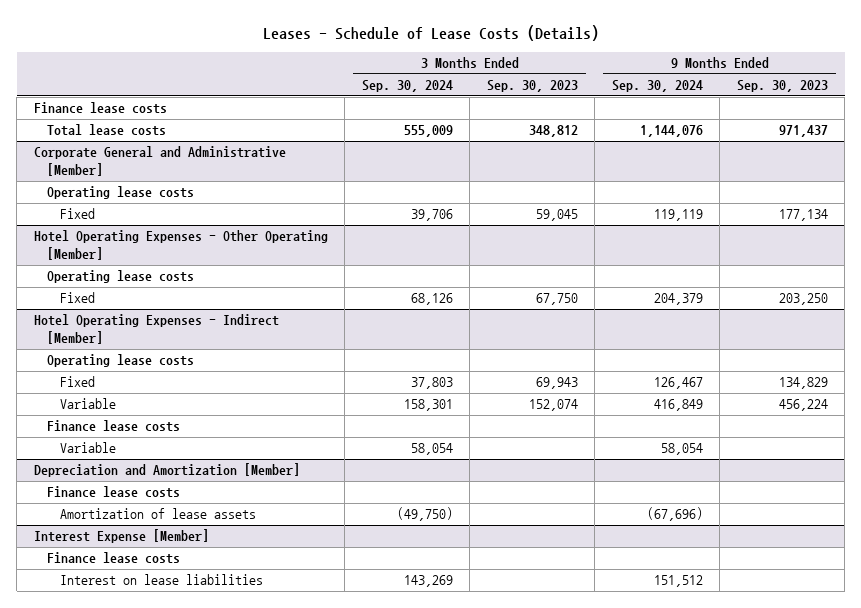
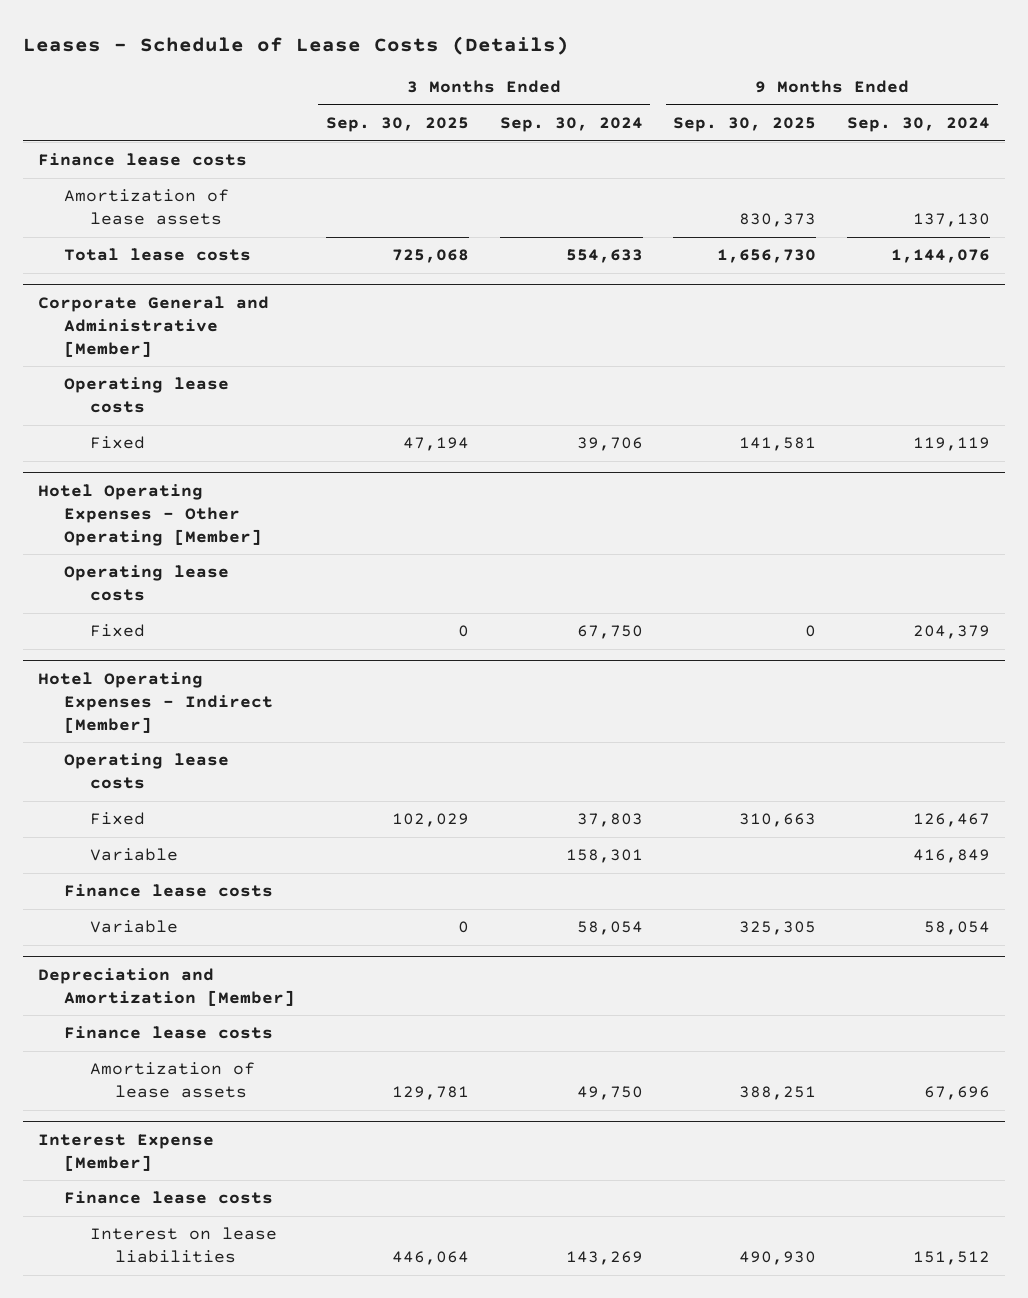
- | 3 Months Ended Sep. 30, 2024 | 3 Months Ended Sep. 30, 2023 | 9 Months Ended Sep. 30, 2024 | 9 Months Ended Sep. 30, 2023
+ | 3 Months Ended Sep. 30, 2025 | 3 Months Ended Sep. 30, 2024 | 9 Months Ended Sep. 30, 2025 | 9 Months Ended Sep. 30, 2024
- Total lease costs | 555,009 | 348,812 | 1,144,076 | 971,437
+ Amortization of lease assets | | | 830,373 | 137,130
+ Total lease costs | 725,068 | 554,633 | 1,656,730 | 1,144,076
@ Hotel Operating Expenses - Other Operating [Member]
- Fixed | 68,126 | 67,750 | 204,379 | 203,250
+ Fixed | 0 | 67,750 | 0 | 204,379
@ Depreciation and Amortization [Member]
- Amortization of lease assets | (49,750) | | (67,696) |
+ Amortization of lease assets | 129,781 | 49,750 | 388,251 | 67,696

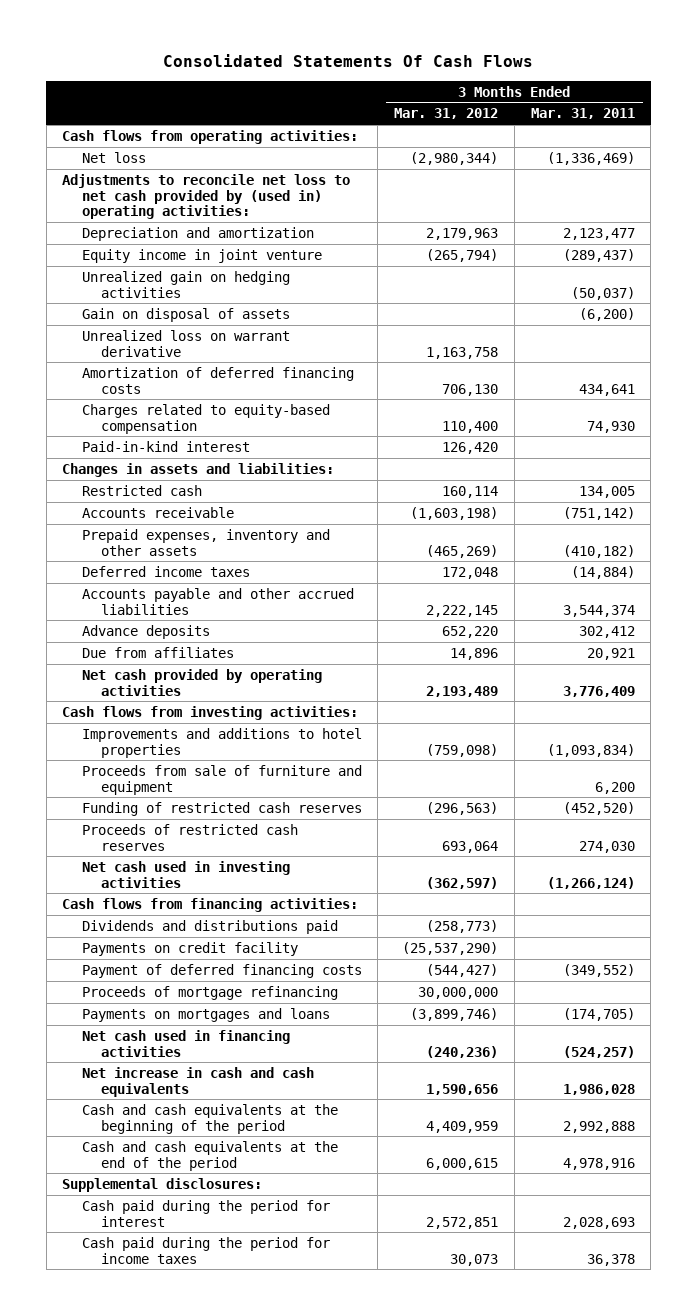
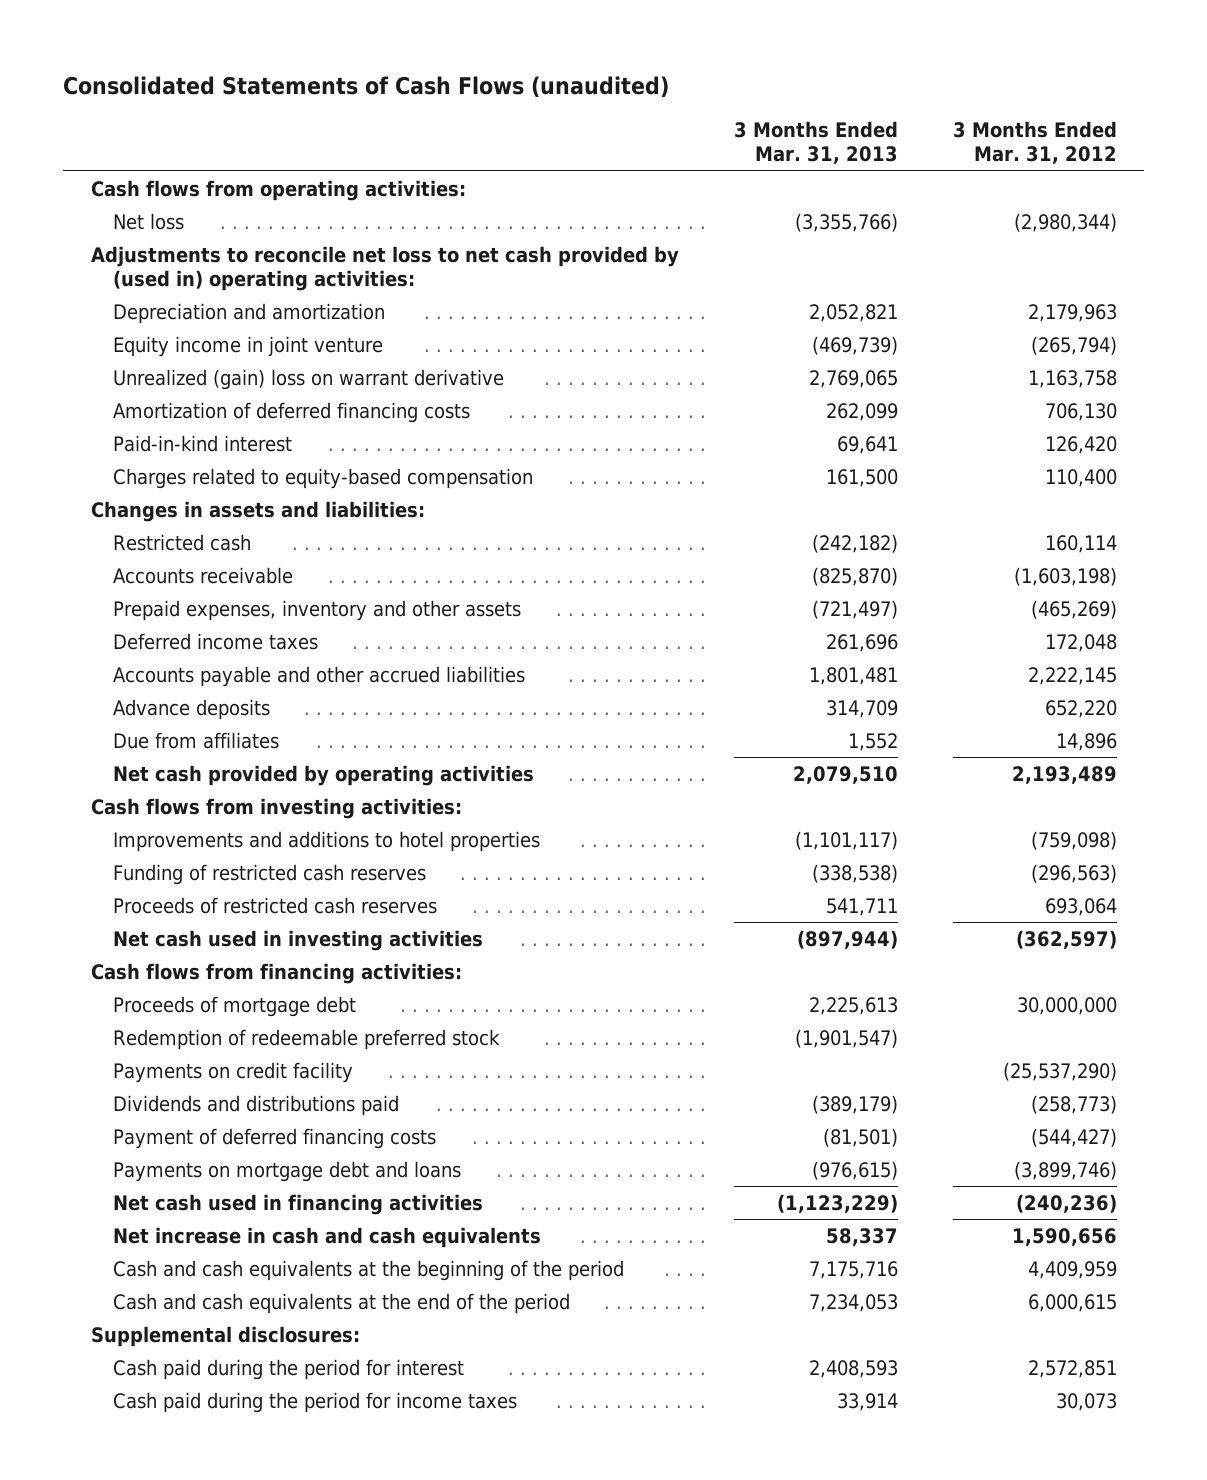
- Consolidated Statements Of Cash Flows
+ Consolidated Statements of Cash Flows (unaudited)
- | 3 Months Ended Mar. 31, 2012 | 3 Months Ended Mar. 31, 2011
+ | 3 Months Ended Mar. 31, 2013 | 3 Months Ended Mar. 31, 2012
- Unrealized gain on hedging activities | | (50,037)
- Gain on disposal of assets | | (6,200)
- Unrealized loss on warrant derivative | 1,163,758 |
+ Unrealized (gain) loss on warrant derivative | 2,769,065 | 1,163,758
moved down: Charges related to equity-based compensation | 161,500 | 110,400
- Proceeds from sale of furniture and equipment | | 6,200
+ Proceeds of mortgage debt | 2,225,613 | 30,000,000
+ Redemption of redeemable preferred stock | (1,901,547) |
moved down: Dividends and distributions paid | (389,179) | (258,773)
- Proceeds of mortgage refinancing | 30,000,000 |
- Payments on mortgages and loans | (3,899,746) | (174,705)
+ Payments on mortgage debt and loans | (976,615) | (3,899,746)

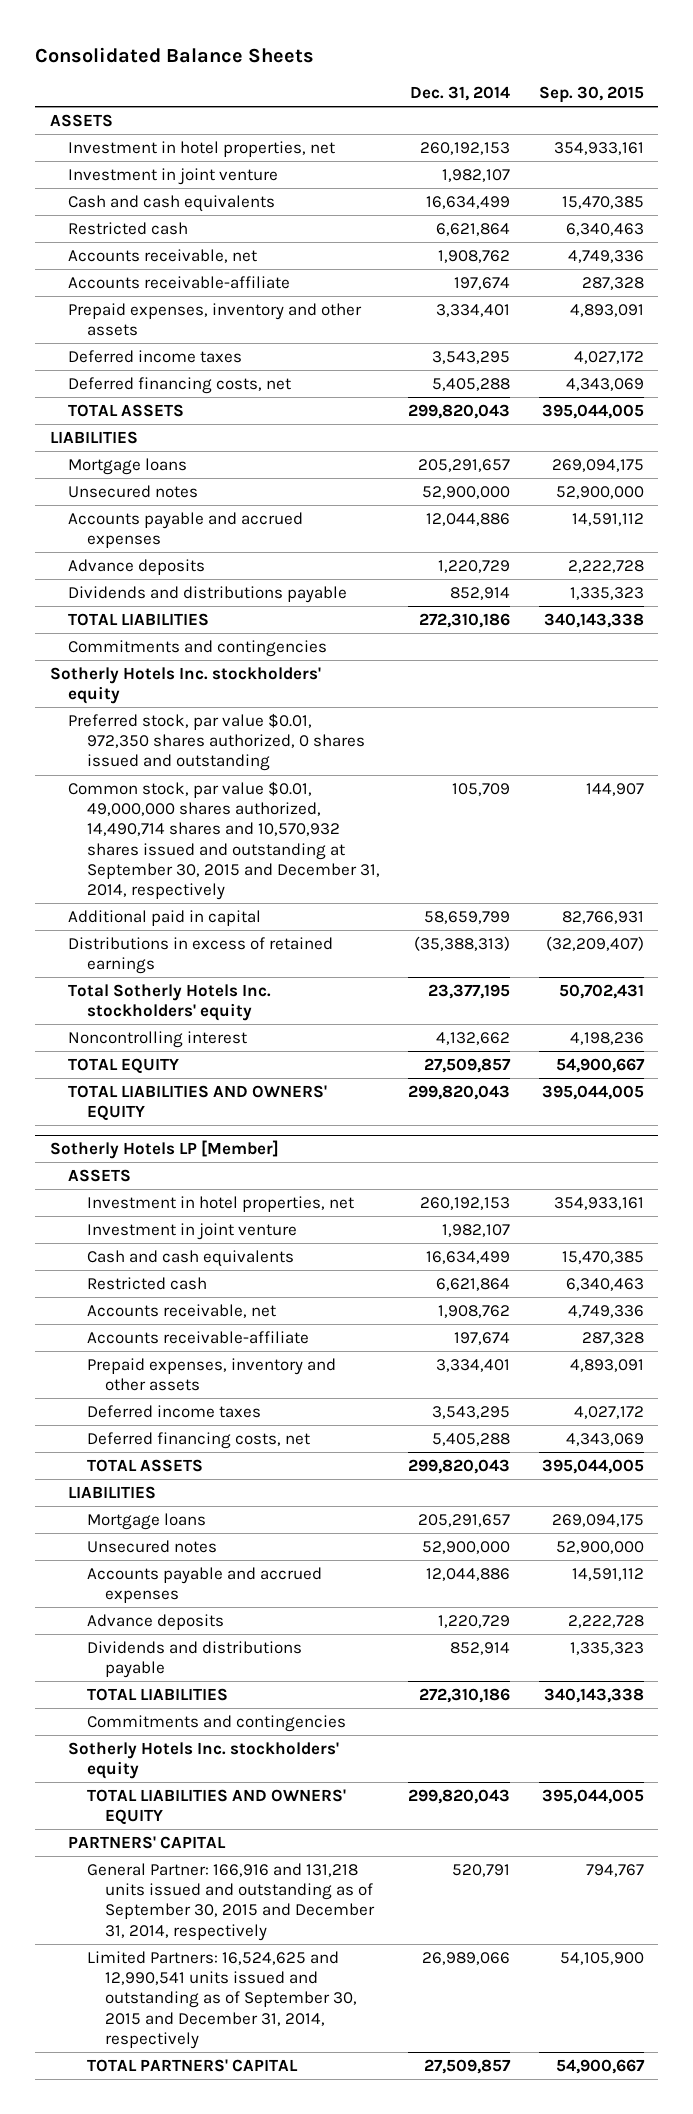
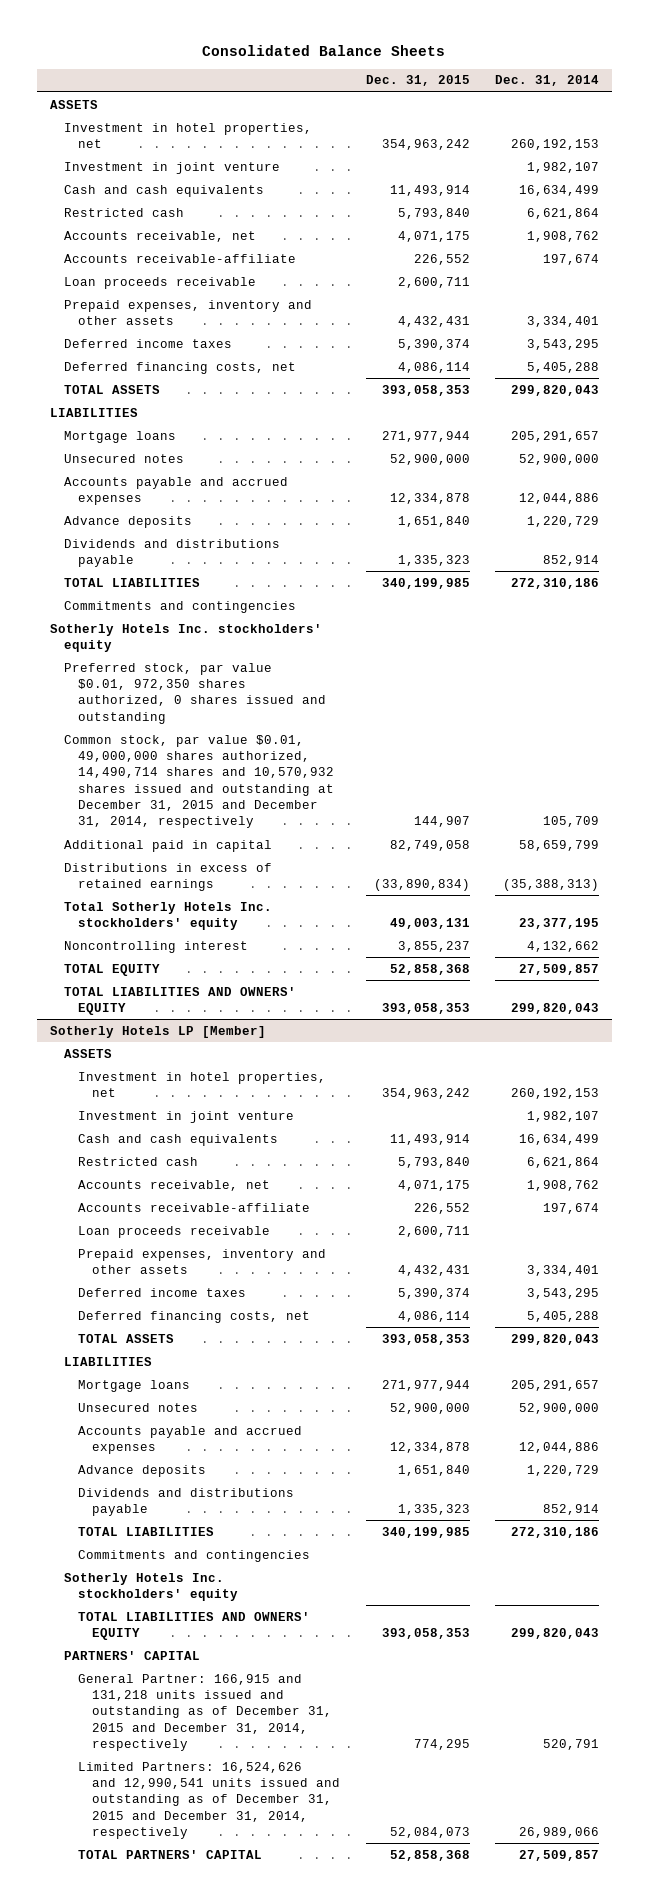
- | Dec. 31, 2014 | Sep. 30, 2015
+ | Dec. 31, 2015 | Dec. 31, 2014
+ Loan proceeds receivable | 2,600,711 |
- Common stock, par value $0.01, 49,000,000 shares authorized, 14,490,714 shares and 10,570,932 shares issued and outstanding at September 30, 2015 and December 31, 2014, respectively | 105,709 | 144,907
+ Common stock, par value $0.01, 49,000,000 shares authorized, 14,490,714 shares and 10,570,932 shares issued and outstanding at December 31, 2015 and December 31, 2014, respectively | 144,907 | 105,709
@ Sotherly Hotels LP [Member]
+ Loan proceeds receivable | 2,600,711 |
- General Partner: 166,916 and 131,218 units issued and outstanding as of September 30, 2015 and December 31, 2014, respectively | 520,791 | 794,767
- Limited Partners: 16,524,625 and 12,990,541 units issued and outstanding as of September 30, 2015 and December 31, 2014, respectively | 26,989,066 | 54,105,900
+ General Partner: 166,915 and 131,218 units issued and outstanding as of December 31, 2015 and December 31, 2014, respectively | 774,295 | 520,791
+ Limited Partners: 16,524,626 and 12,990,541 units issued and outstanding as of December 31, 2015 and December 31, 2014, respectively | 52,084,073 | 26,989,066

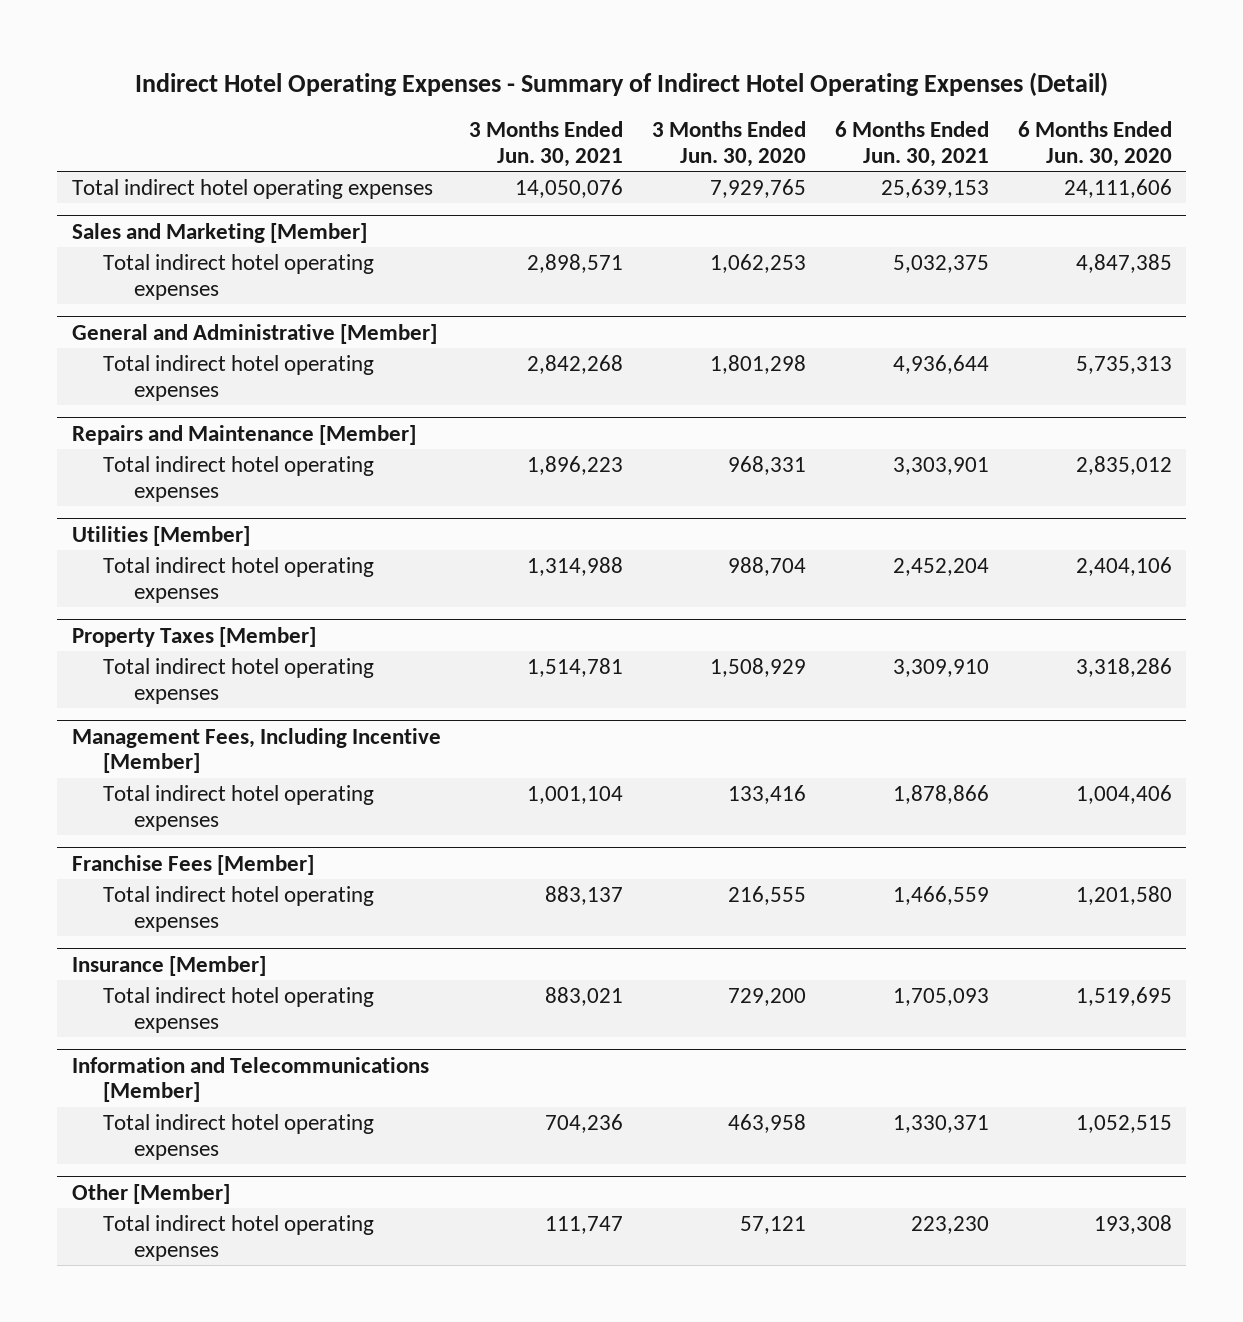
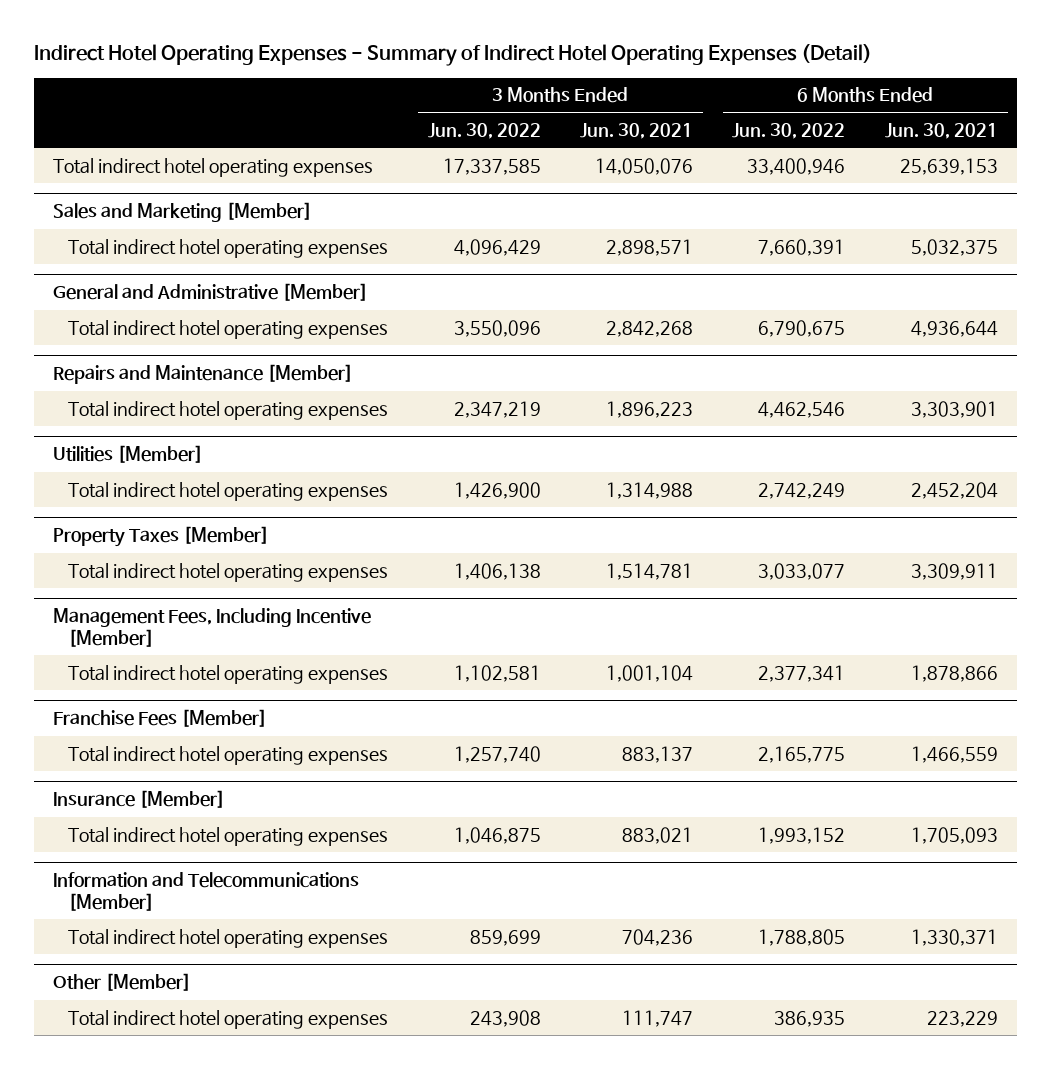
- | 3 Months Ended Jun. 30, 2021 | 3 Months Ended Jun. 30, 2020 | 6 Months Ended Jun. 30, 2021 | 6 Months Ended Jun. 30, 2020
+ | 3 Months Ended Jun. 30, 2022 | 3 Months Ended Jun. 30, 2021 | 6 Months Ended Jun. 30, 2022 | 6 Months Ended Jun. 30, 2021
@ Property Taxes [Member]
- Total indirect hotel operating expenses | 1,514,781 | 1,508,929 | 3,309,910 | 3,318,286
+ Total indirect hotel operating expenses | 1,406,138 | 1,514,781 | 3,033,077 | 3,309,911
@ Other [Member]
- Total indirect hotel operating expenses | 111,747 | 57,121 | 223,230 | 193,308
+ Total indirect hotel operating expenses | 243,908 | 111,747 | 386,935 | 223,229

